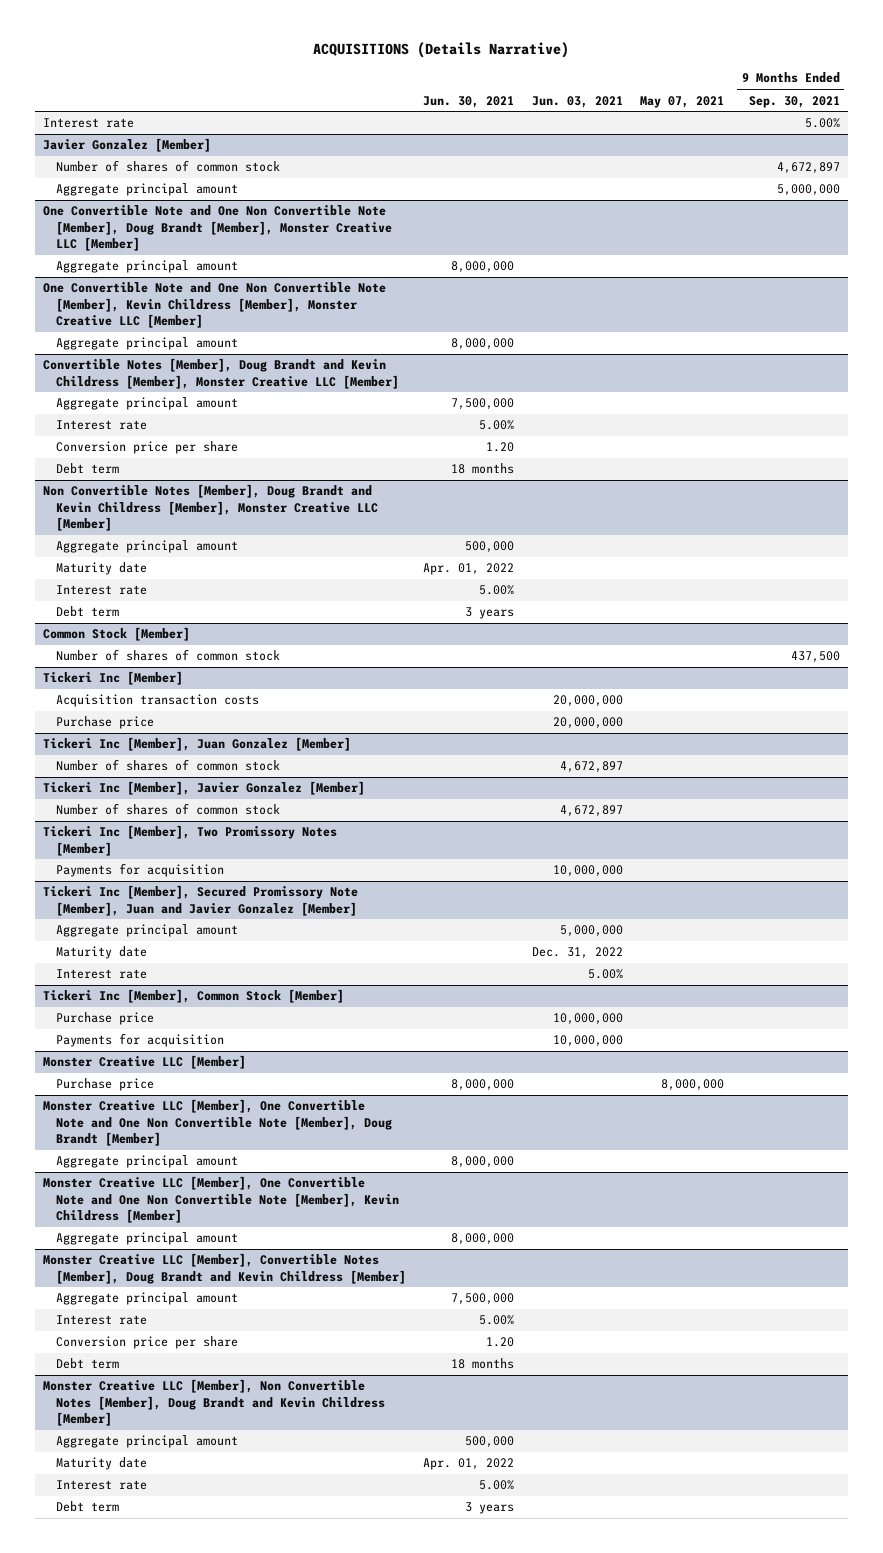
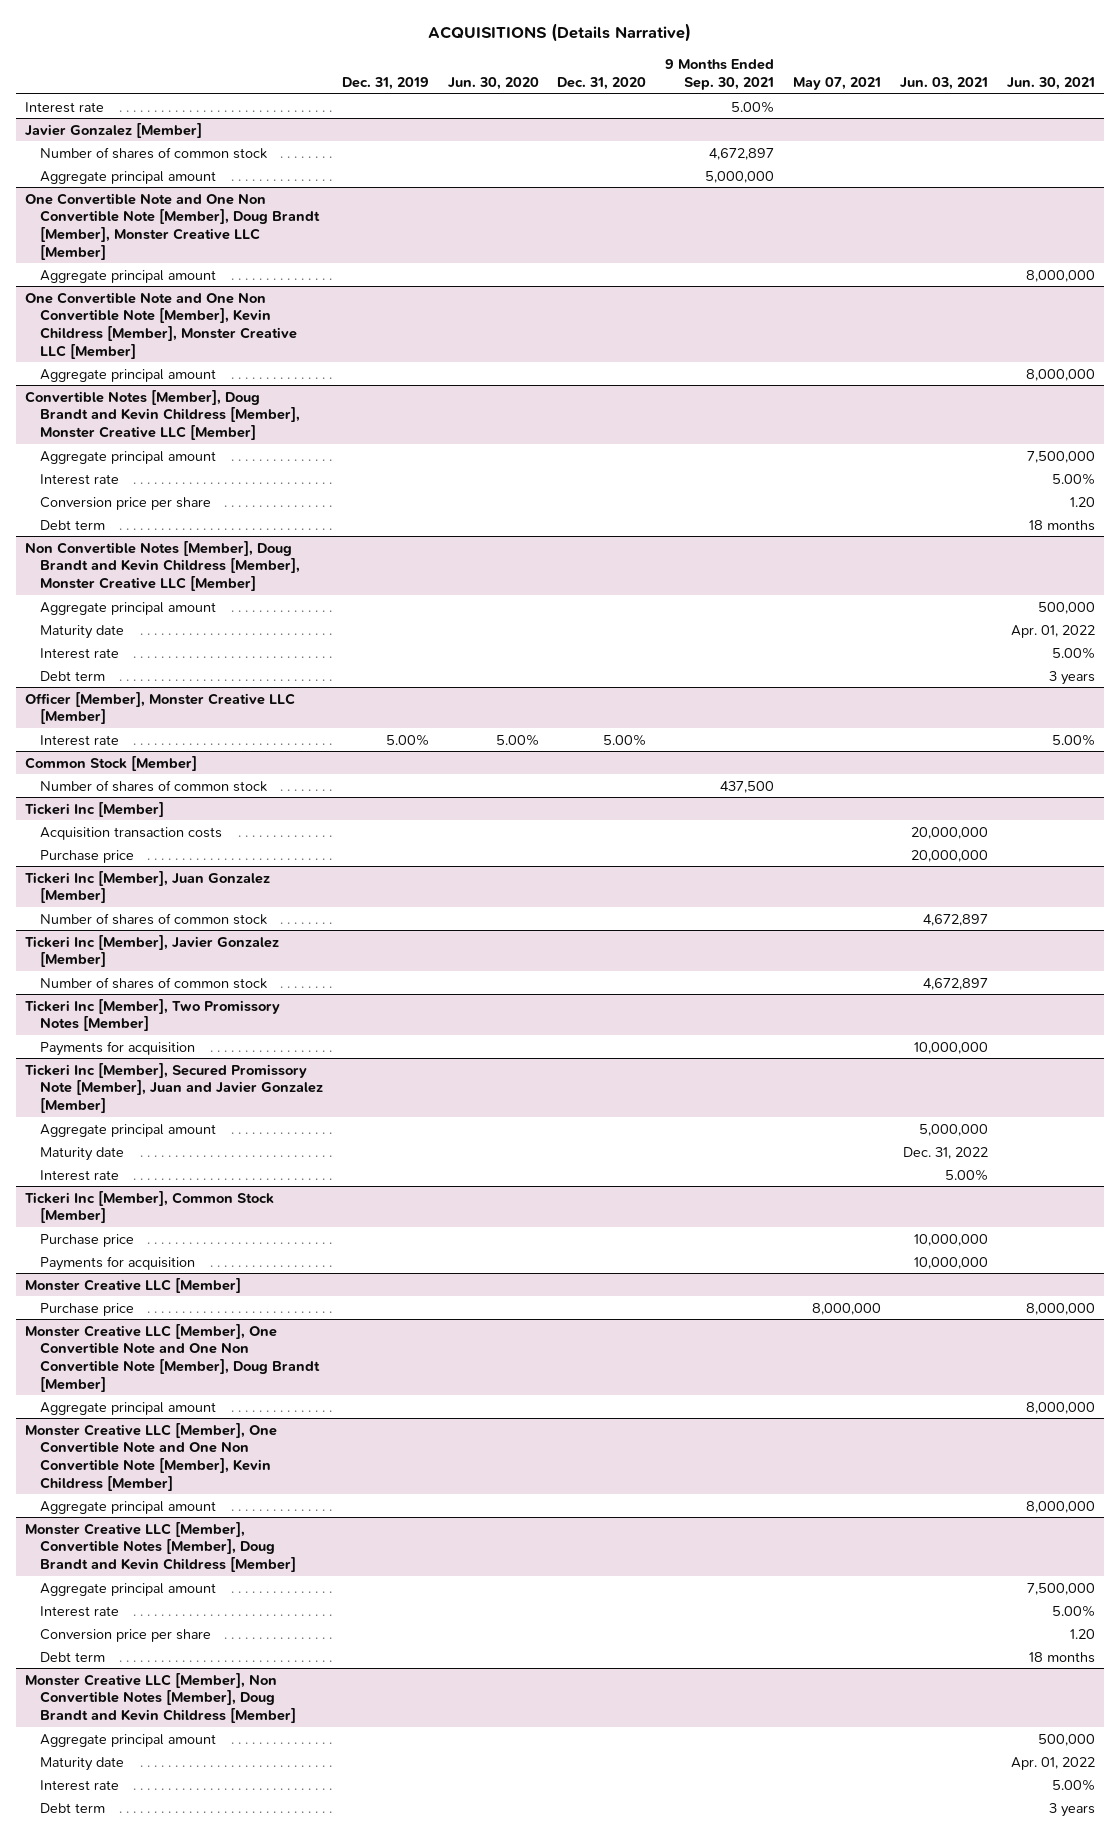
- | Jun. 30, 2021 | Jun. 03, 2021 | May 07, 2021 | 9 Months Ended Sep. 30, 2021
+ | Dec. 31, 2019 | Jun. 30, 2020 | Dec. 31, 2020 | 9 Months Ended Sep. 30, 2021 | May 07, 2021 | Jun. 03, 2021 | Jun. 30, 2021
+ Officer [Member], Monster Creative LLC [Member]
+ Interest rate | 5.00% | 5.00% | 5.00% | | | | 5.00%

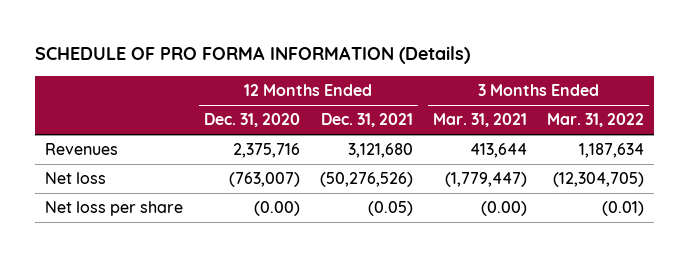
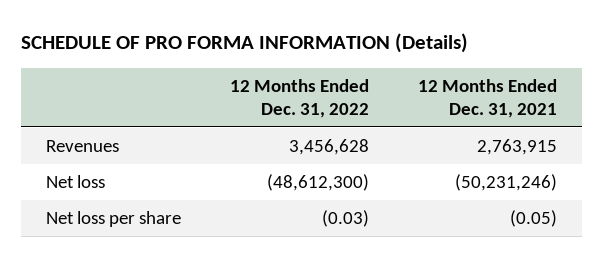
- | 12 Months Ended Dec. 31, 2020 | 12 Months Ended Dec. 31, 2021 | 3 Months Ended Mar. 31, 2021 | 3 Months Ended Mar. 31, 2022
+ | 12 Months Ended Dec. 31, 2022 | 12 Months Ended Dec. 31, 2021
- Revenues | 2,375,716 | 3,121,680 | 413,644 | 1,187,634
- Net loss | (763,007) | (50,276,526) | (1,779,447) | (12,304,705)
+ Revenues | 3,456,628 | 2,763,915
+ Net loss | (48,612,300) | (50,231,246)

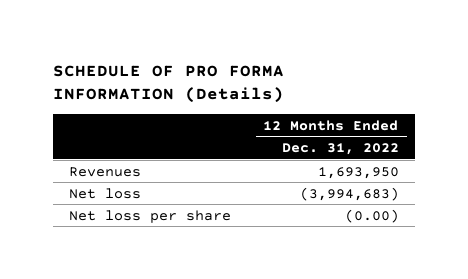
- | 12 Months Ended Dec. 31, 2022 | 12 Months Ended Dec. 31, 2021
+ | 12 Months Ended Dec. 31, 2022
- Revenues | 3,456,628 | 2,763,915
- Net loss | (48,612,300) | (50,231,246)
- Net loss per share | (0.03) | (0.05)
+ Revenues | 1,693,950
+ Net loss | (3,994,683)
+ Net loss per share | (0.00)

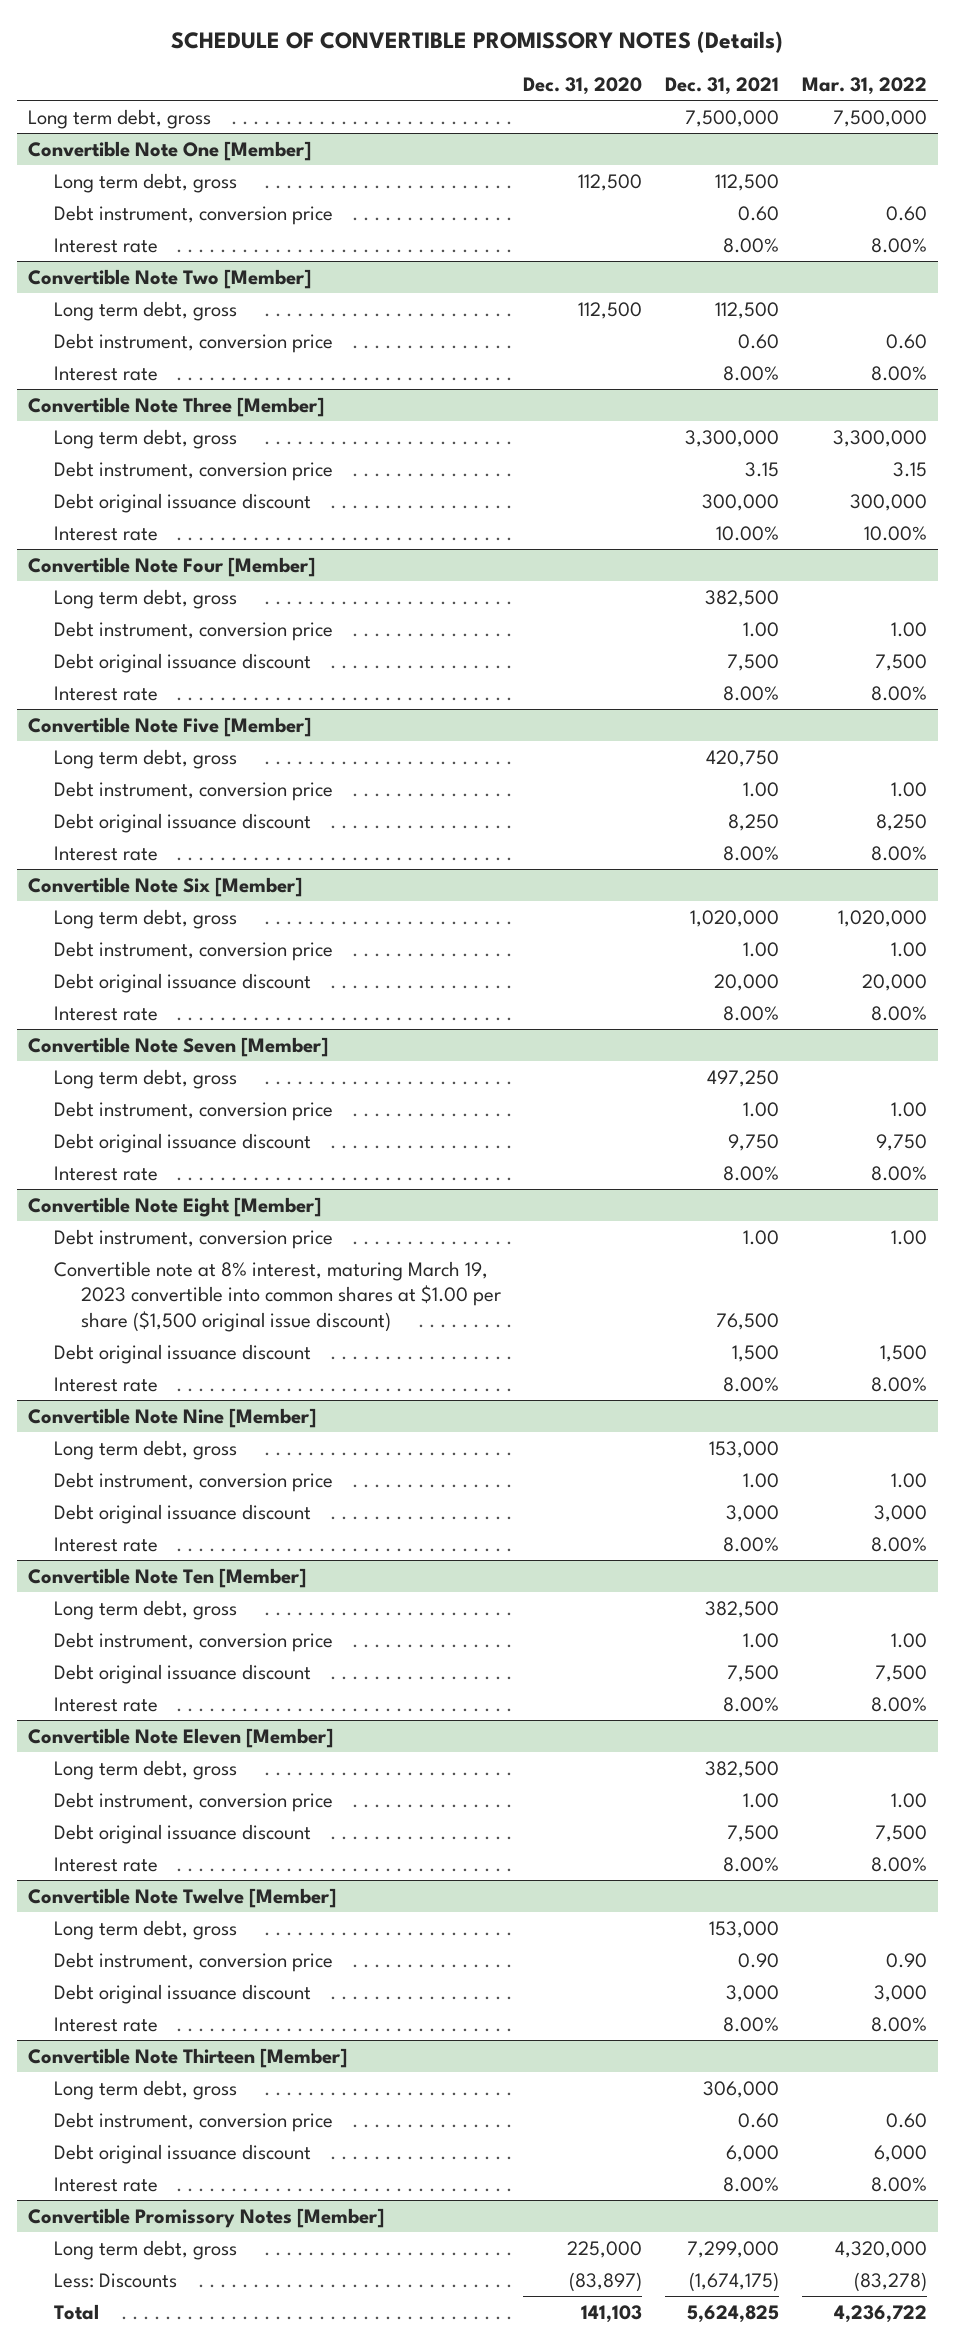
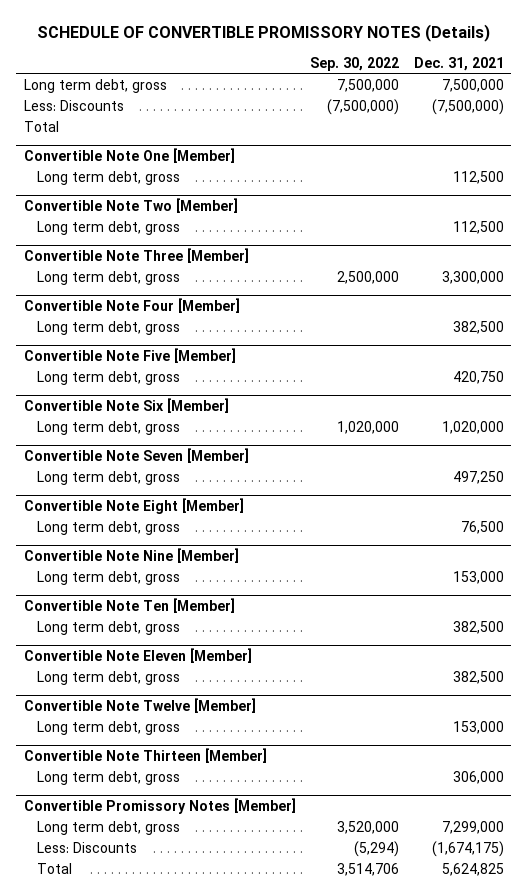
- | Dec. 31, 2020 | Dec. 31, 2021 | Mar. 31, 2022
+ | Sep. 30, 2022 | Dec. 31, 2021
+ Less: Discounts | (7,500,000) | (7,500,000)
+ Total
@ Convertible Note One [Member]
- Debt instrument, conversion price | | 0.60 | 0.60
- Interest rate | | 8.00% | 8.00%
@ Convertible Note Two [Member]
- Debt instrument, conversion price | | 0.60 | 0.60
- Interest rate | | 8.00% | 8.00%
@ Convertible Note Three [Member]
- Debt instrument, conversion price | | 3.15 | 3.15
- Debt original issuance discount | | 300,000 | 300,000
- Interest rate | | 10.00% | 10.00%
@ Convertible Note Four [Member]
- Debt instrument, conversion price | | 1.00 | 1.00
- Debt original issuance discount | | 7,500 | 7,500
- Interest rate | | 8.00% | 8.00%
@ Convertible Note Five [Member]
- Debt instrument, conversion price | | 1.00 | 1.00
- Debt original issuance discount | | 8,250 | 8,250
- Interest rate | | 8.00% | 8.00%
@ Convertible Note Six [Member]
- Debt instrument, conversion price | | 1.00 | 1.00
- Debt original issuance discount | | 20,000 | 20,000
- Interest rate | | 8.00% | 8.00%
@ Convertible Note Seven [Member]
- Debt instrument, conversion price | | 1.00 | 1.00
- Debt original issuance discount | | 9,750 | 9,750
- Interest rate | | 8.00% | 8.00%
@ Convertible Note Eight [Member]
- Debt instrument, conversion price | | 1.00 | 1.00
- Convertible note at 8% interest, maturing March 19, 2023 convertible into common shares at $1.00 per share ($1,500 original issue discount) | | 76,500 |
- Debt original issuance discount | | 1,500 | 1,500
- Interest rate | | 8.00% | 8.00%
+ Long term debt, gross | | 76,500
@ Convertible Note Nine [Member]
- Debt instrument, conversion price | | 1.00 | 1.00
- Debt original issuance discount | | 3,000 | 3,000
- Interest rate | | 8.00% | 8.00%
@ Convertible Note Ten [Member]
- Debt instrument, conversion price | | 1.00 | 1.00
- Debt original issuance discount | | 7,500 | 7,500
- Interest rate | | 8.00% | 8.00%
@ Convertible Note Eleven [Member]
- Debt instrument, conversion price | | 1.00 | 1.00
- Debt original issuance discount | | 7,500 | 7,500
- Interest rate | | 8.00% | 8.00%
@ Convertible Note Twelve [Member]
- Debt instrument, conversion price | | 0.90 | 0.90
- Debt original issuance discount | | 3,000 | 3,000
- Interest rate | | 8.00% | 8.00%
@ Convertible Note Thirteen [Member]
- Debt instrument, conversion price | | 0.60 | 0.60
- Debt original issuance discount | | 6,000 | 6,000
- Interest rate | | 8.00% | 8.00%

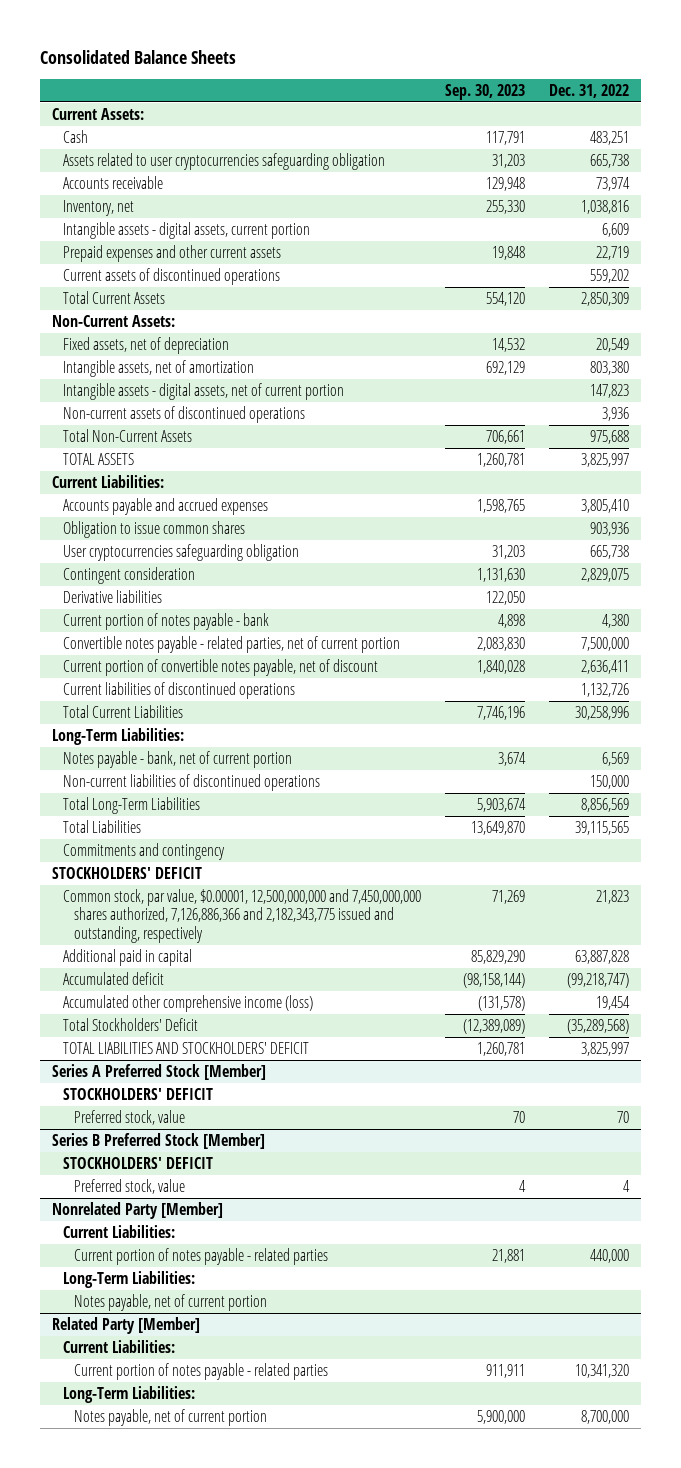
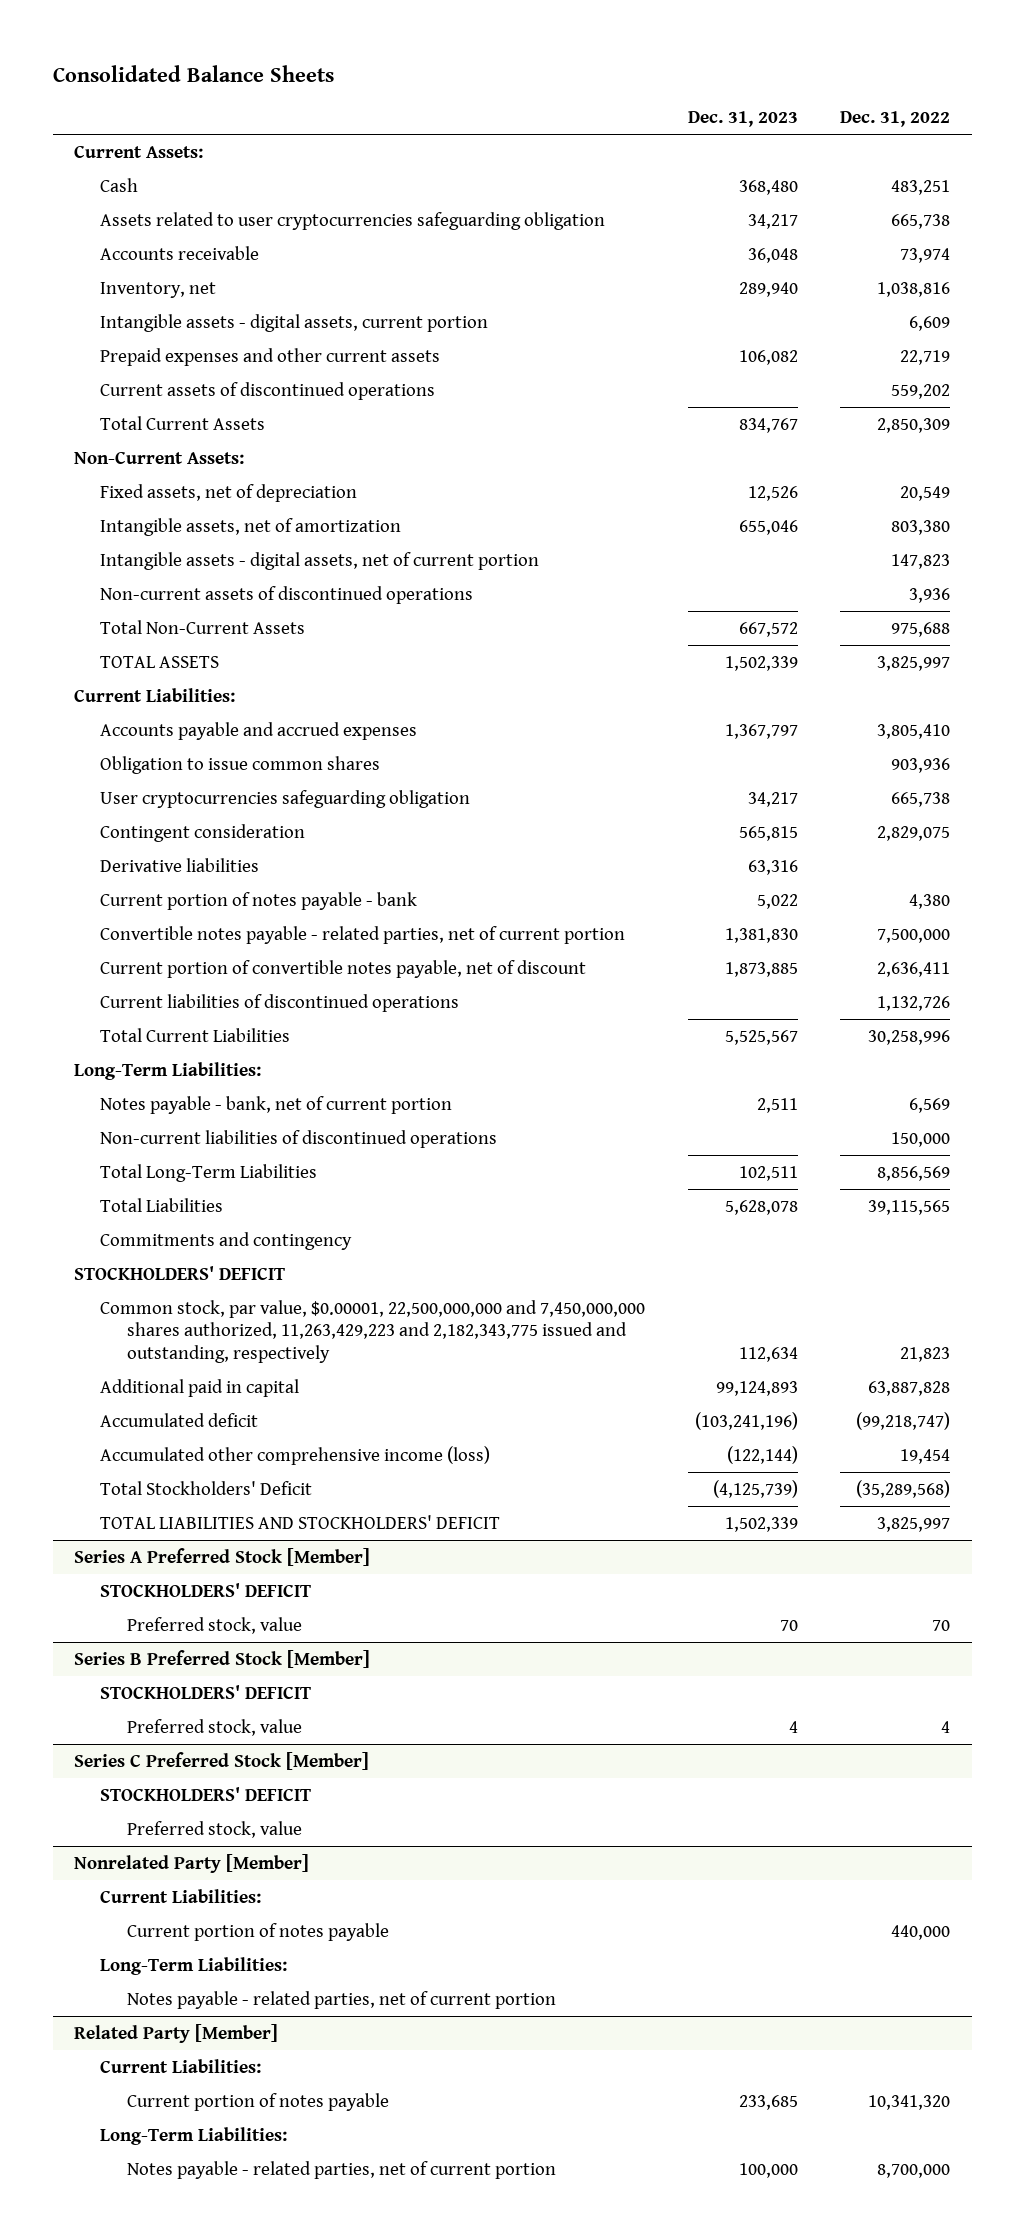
- | Sep. 30, 2023 | Dec. 31, 2022
+ | Dec. 31, 2023 | Dec. 31, 2022
- Common stock, par value, $0.00001, 12,500,000,000 and 7,450,000,000 shares authorized, 7,126,886,366 and 2,182,343,775 issued and outstanding, respectively | 71,269 | 21,823
+ Common stock, par value, $0.00001, 22,500,000,000 and 7,450,000,000 shares authorized, 11,263,429,223 and 2,182,343,775 issued and outstanding, respectively | 112,634 | 21,823
+ Series C Preferred Stock [Member]
+ STOCKHOLDERS' DEFICIT
+ Preferred stock, value
@ Nonrelated Party [Member]
- Current portion of notes payable - related parties | 21,881 | 440,000
+ Current portion of notes payable | | 440,000
- Notes payable, net of current portion
+ Notes payable - related parties, net of current portion
@ Related Party [Member]
- Current portion of notes payable - related parties | 911,911 | 10,341,320
+ Current portion of notes payable | 233,685 | 10,341,320
- Notes payable, net of current portion | 5,900,000 | 8,700,000
+ Notes payable - related parties, net of current portion | 100,000 | 8,700,000

